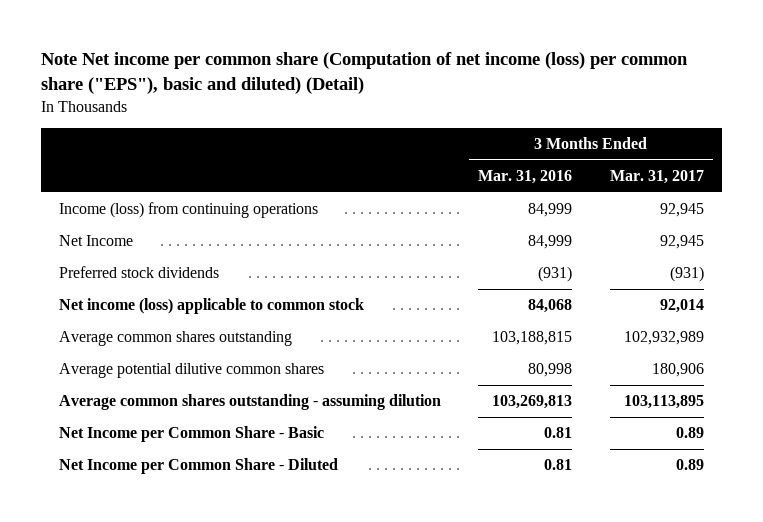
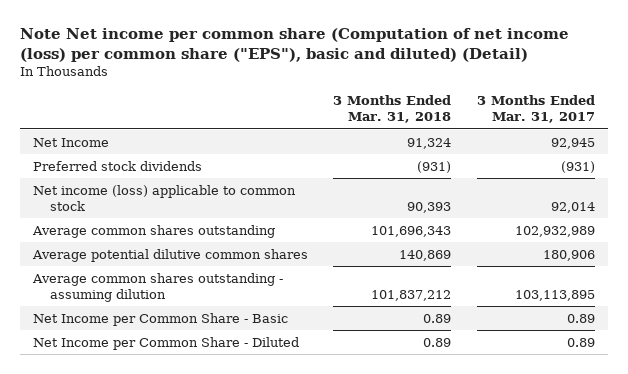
- | 3 Months Ended Mar. 31, 2016 | 3 Months Ended Mar. 31, 2017
+ | 3 Months Ended Mar. 31, 2018 | 3 Months Ended Mar. 31, 2017
- Income (loss) from continuing operations | 84,999 | 92,945

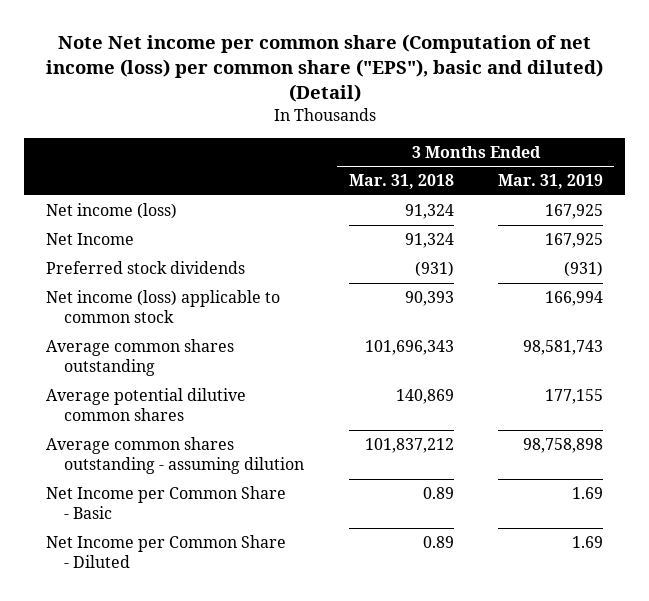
- | 3 Months Ended Mar. 31, 2018 | 3 Months Ended Mar. 31, 2017
+ | 3 Months Ended Mar. 31, 2018 | 3 Months Ended Mar. 31, 2019
+ Net income (loss) | 91,324 | 167,925

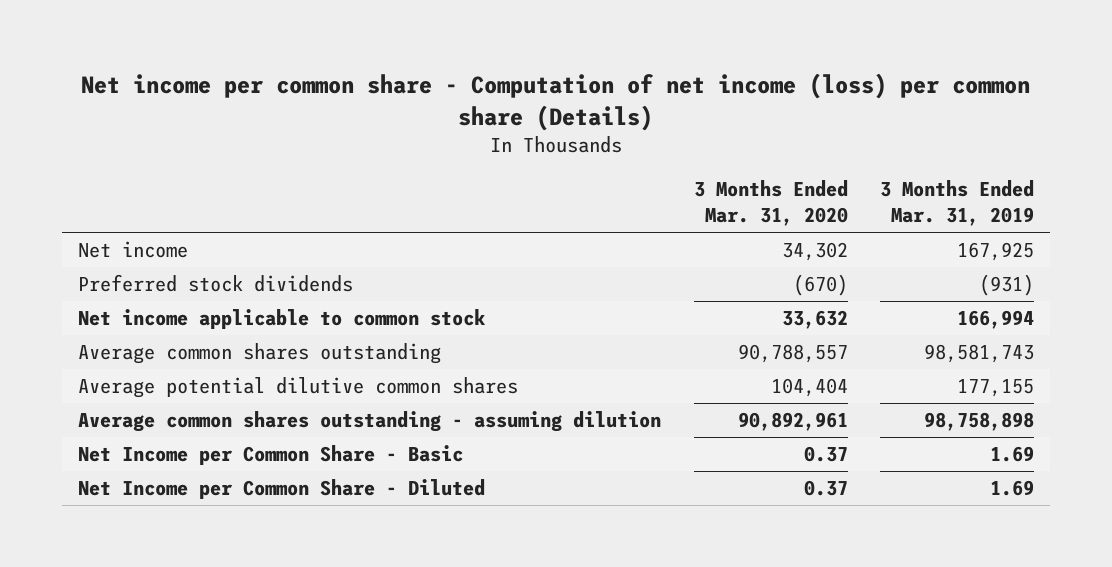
- Note Net income per common share (Computation of net income (loss) per common share ("EPS"), basic and diluted) (Detail)
+ Net income per common share - Computation of net income (loss) per common share (Details)
- | 3 Months Ended Mar. 31, 2018 | 3 Months Ended Mar. 31, 2019
+ | 3 Months Ended Mar. 31, 2020 | 3 Months Ended Mar. 31, 2019
- Net income (loss) | 91,324 | 167,925
- Net Income | 91,324 | 167,925
+ Net income | 34,302 | 167,925
- Net income (loss) applicable to common stock | 90,393 | 166,994
+ Net income applicable to common stock | 33,632 | 166,994

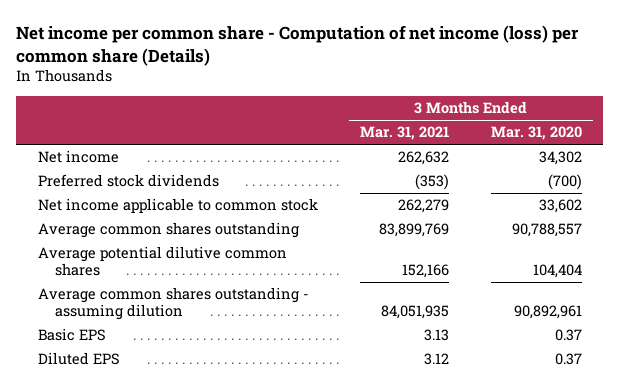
- | 3 Months Ended Mar. 31, 2020 | 3 Months Ended Mar. 31, 2019
+ | 3 Months Ended Mar. 31, 2021 | 3 Months Ended Mar. 31, 2020
- Preferred stock dividends | (670) | (931)
- Net income applicable to common stock | 33,632 | 166,994
+ Preferred stock dividends | (353) | (700)
+ Net income applicable to common stock | 262,279 | 33,602
- Net Income per Common Share - Basic | 0.37 | 1.69
- Net Income per Common Share - Diluted | 0.37 | 1.69
+ Basic EPS | 3.13 | 0.37
+ Diluted EPS | 3.12 | 0.37

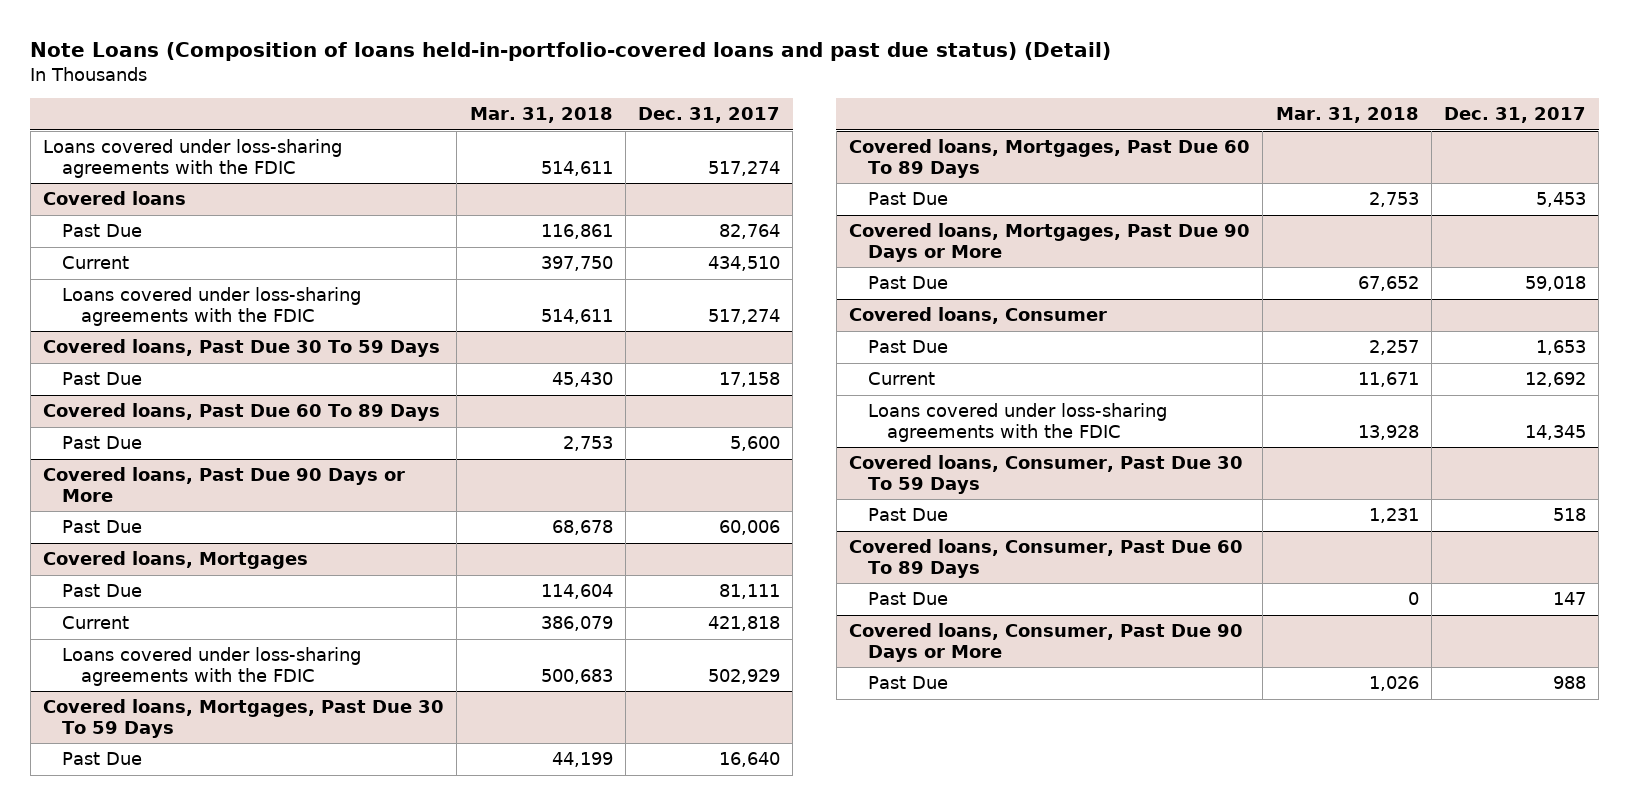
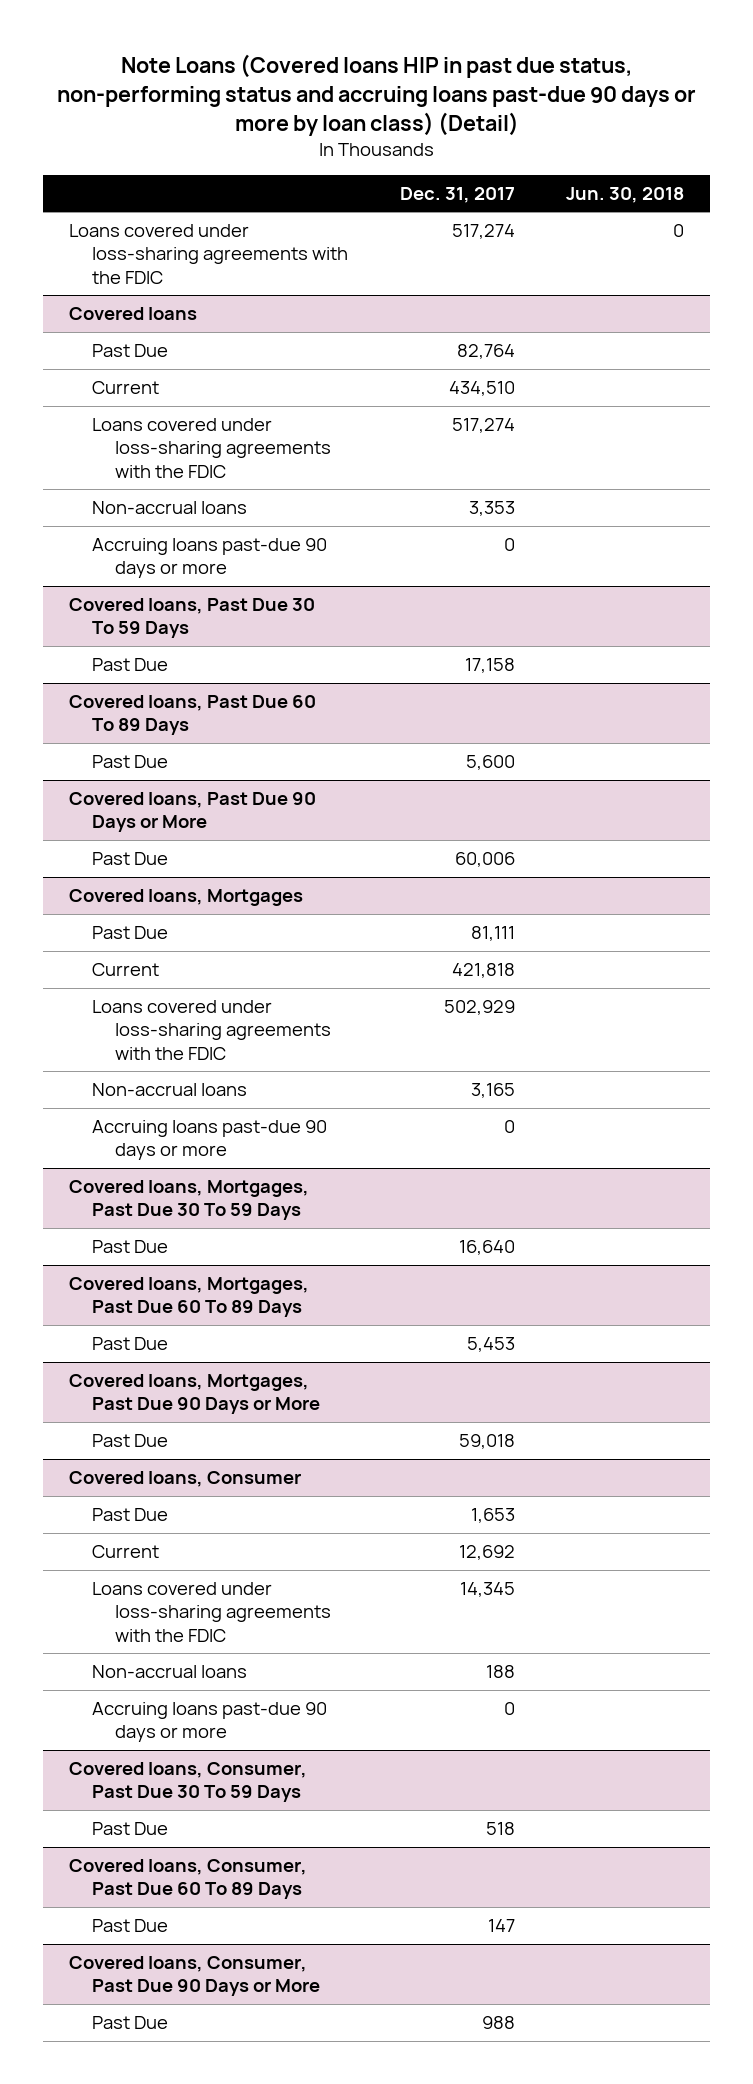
- Note Loans (Composition of loans held-in-portfolio-covered loans and past due status) (Detail)
+ Note Loans (Covered loans HIP in past due status, non-performing status and accruing loans past-due 90 days or more by loan class) (Detail)
- | Mar. 31, 2018 | Dec. 31, 2017
+ | Dec. 31, 2017 | Jun. 30, 2018
@ Covered loans
+ Non-accrual loans | 3,353 |
+ Accruing loans past-due 90 days or more | 0 |
@ Covered loans, Mortgages
+ Non-accrual loans | 3,165 |
+ Accruing loans past-due 90 days or more | 0 |
@ Covered loans, Consumer
+ Non-accrual loans | 188 |
+ Accruing loans past-due 90 days or more | 0 |

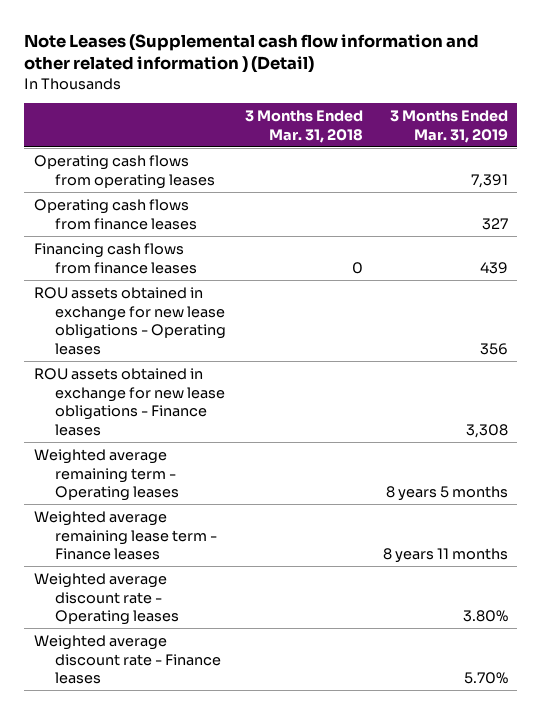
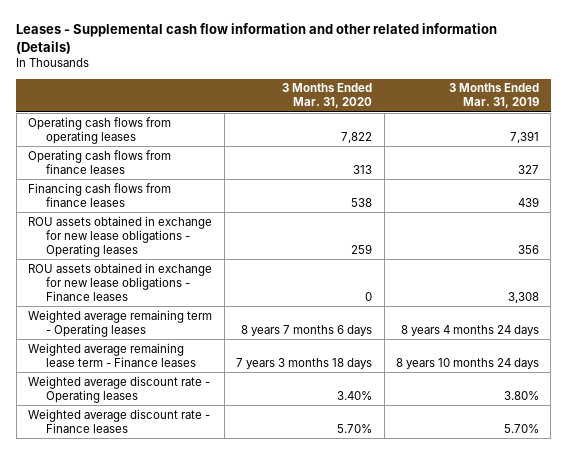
- Note Leases (Supplemental cash flow information and other related information ) (Detail)
+ Leases - Supplemental cash flow information and other related information (Details)
- | 3 Months Ended Mar. 31, 2018 | 3 Months Ended Mar. 31, 2019
+ | 3 Months Ended Mar. 31, 2020 | 3 Months Ended Mar. 31, 2019
- Weighted average remaining term - Operating leases | | 8 years 5 months
- Weighted average remaining lease term - Finance leases | | 8 years 11 months
+ Weighted average remaining term - Operating leases | 8 years 7 months 6 days | 8 years 4 months 24 days
+ Weighted average remaining lease term - Finance leases | 7 years 3 months 18 days | 8 years 10 months 24 days

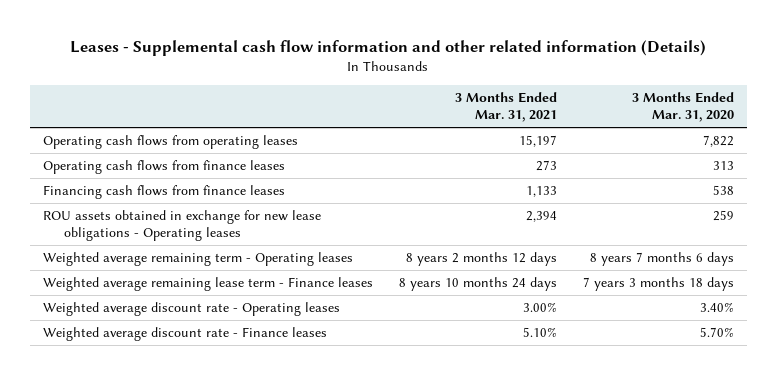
- | 3 Months Ended Mar. 31, 2020 | 3 Months Ended Mar. 31, 2019
+ | 3 Months Ended Mar. 31, 2021 | 3 Months Ended Mar. 31, 2020
- ROU assets obtained in exchange for new lease obligations - Finance leases | 0 | 3,308

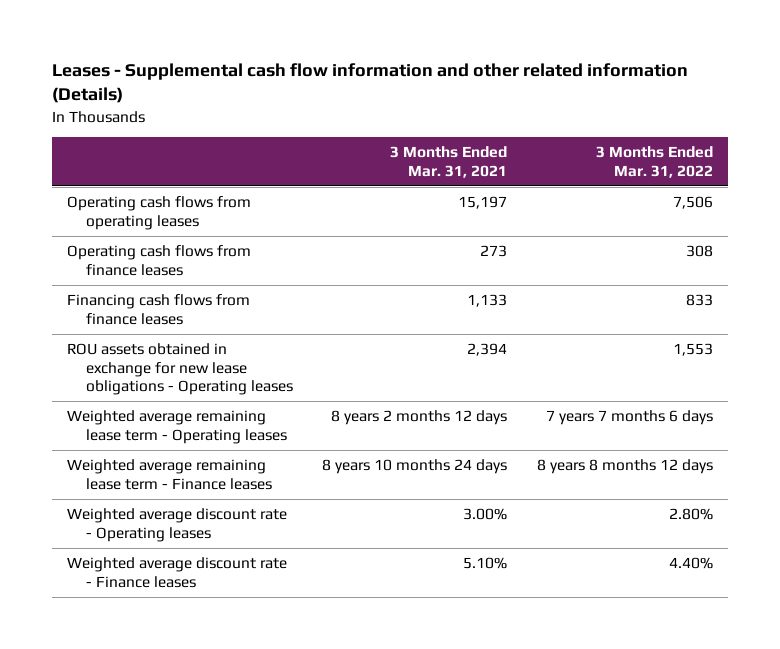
- | 3 Months Ended Mar. 31, 2021 | 3 Months Ended Mar. 31, 2020
+ | 3 Months Ended Mar. 31, 2021 | 3 Months Ended Mar. 31, 2022
- Weighted average remaining term - Operating leases | 8 years 2 months 12 days | 8 years 7 months 6 days
+ Weighted average remaining lease term - Operating leases | 8 years 2 months 12 days | 7 years 7 months 6 days

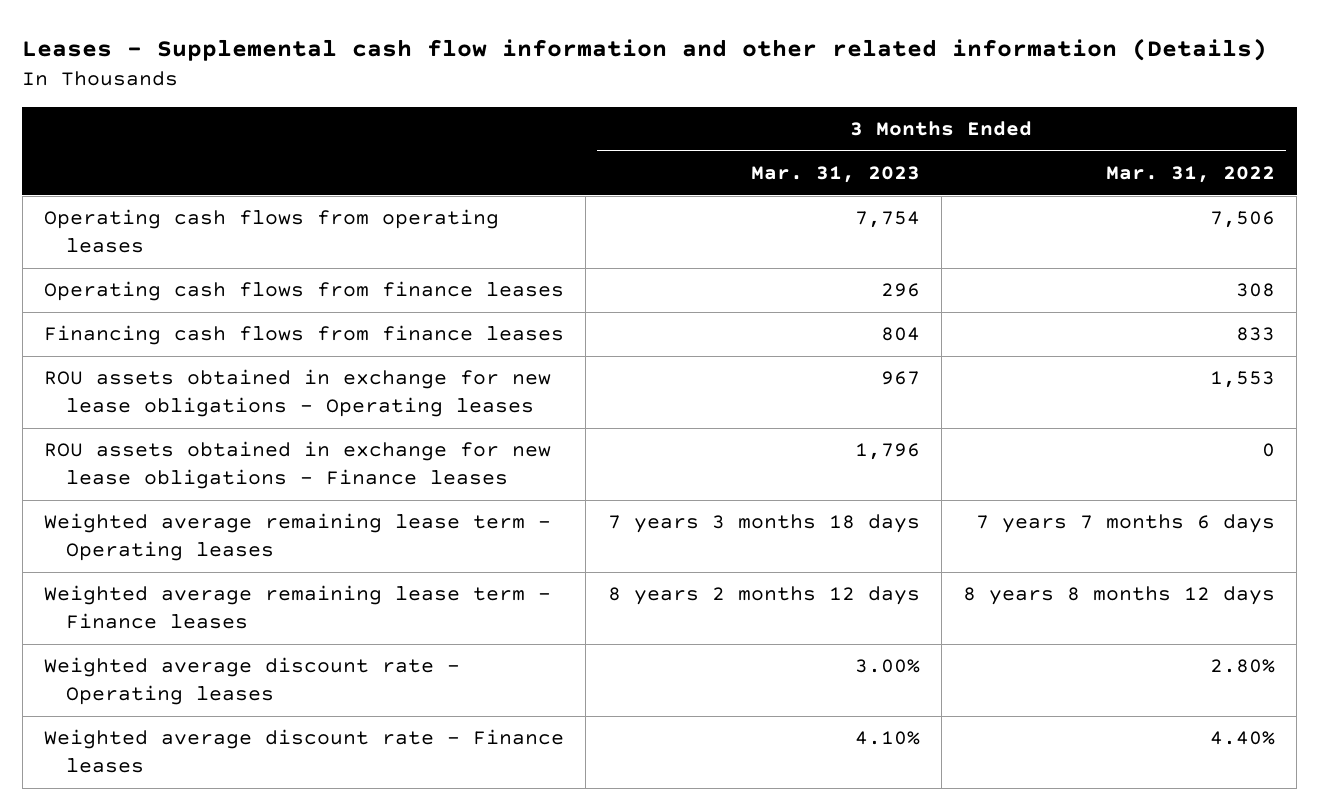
- | 3 Months Ended Mar. 31, 2021 | 3 Months Ended Mar. 31, 2022
+ | 3 Months Ended Mar. 31, 2023 | 3 Months Ended Mar. 31, 2022
+ ROU assets obtained in exchange for new lease obligations - Finance leases | 1,796 | 0

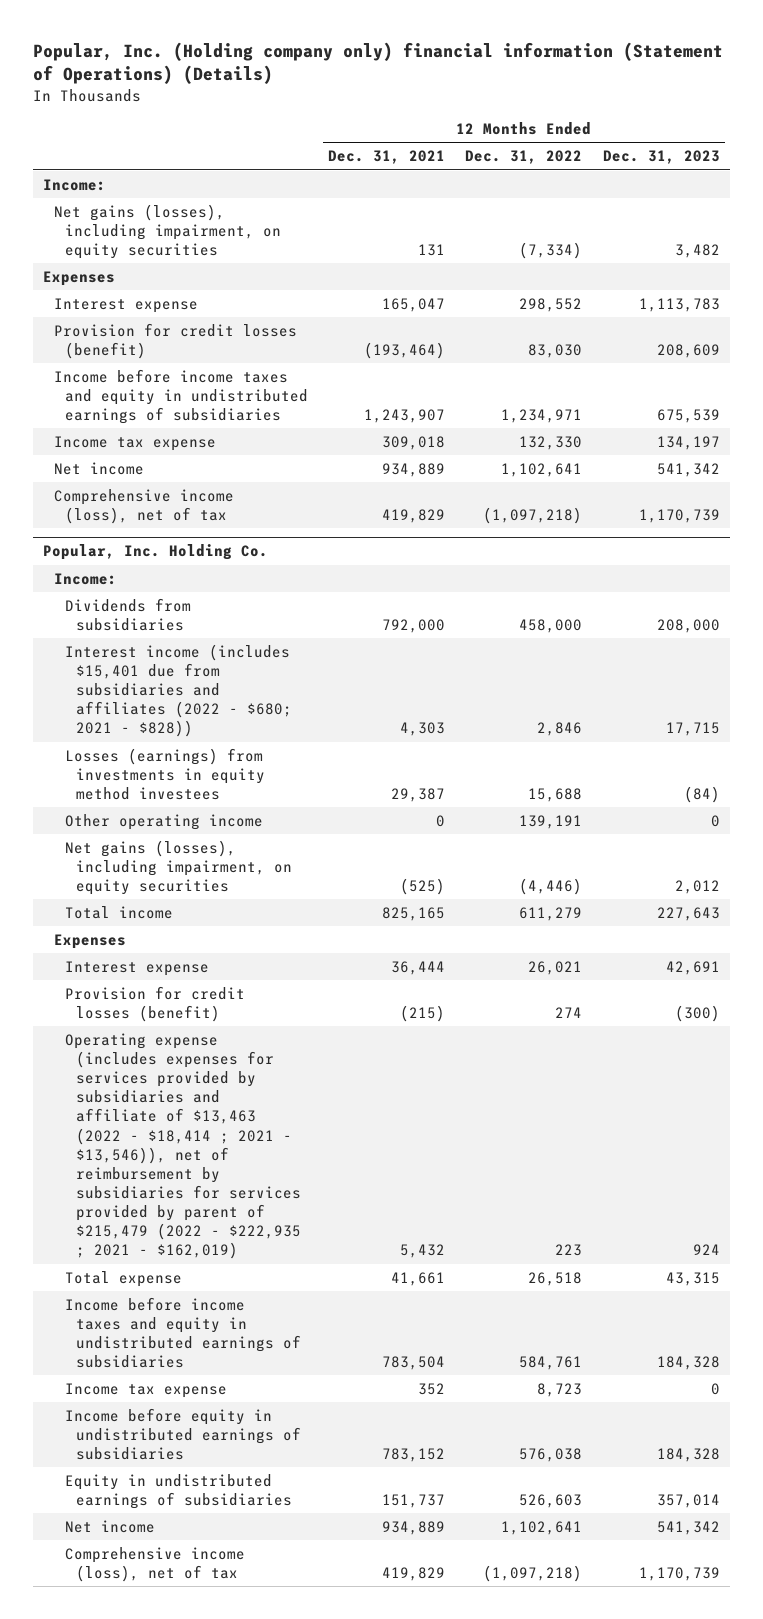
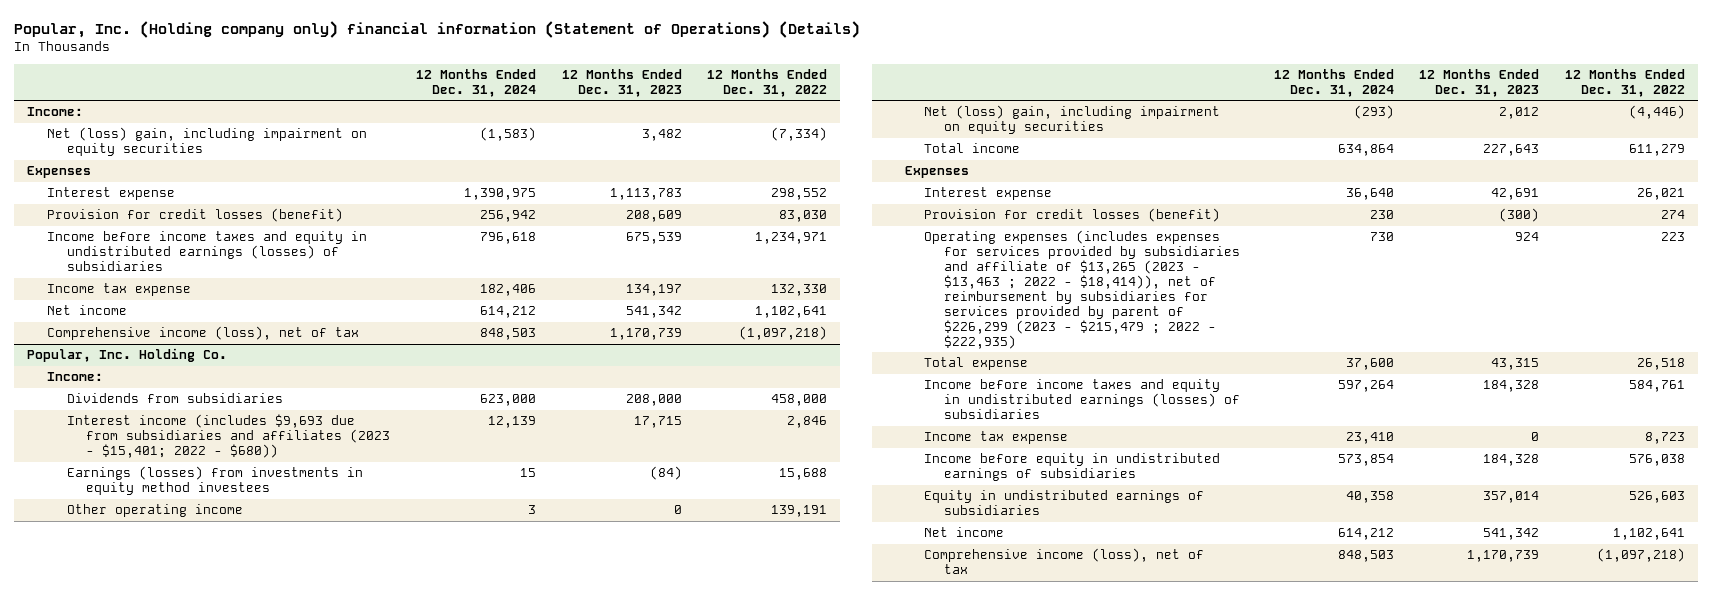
- | 12 Months Ended Dec. 31, 2021 | 12 Months Ended Dec. 31, 2022 | 12 Months Ended Dec. 31, 2023
+ | 12 Months Ended Dec. 31, 2024 | 12 Months Ended Dec. 31, 2023 | 12 Months Ended Dec. 31, 2022
- Net gains (losses), including impairment, on equity securities | 131 | (7,334) | 3,482
+ Net (loss) gain, including impairment on equity securities | (1,583) | 3,482 | (7,334)
- Income before income taxes and equity in undistributed earnings of subsidiaries | 1,243,907 | 1,234,971 | 675,539
+ Income before income taxes and equity in undistributed earnings (losses) of subsidiaries | 796,618 | 675,539 | 1,234,971
@ Popular, Inc. Holding Co.
- Interest income (includes $15,401 due from subsidiaries and affiliates (2022 - $680; 2021 - $828)) | 4,303 | 2,846 | 17,715
- Losses (earnings) from investments in equity method investees | 29,387 | 15,688 | (84)
+ Interest income (includes $9,693 due from subsidiaries and affiliates (2023 - $15,401; 2022 - $680)) | 12,139 | 17,715 | 2,846
+ Earnings (losses) from investments in equity method investees | 15 | (84) | 15,688
- Net gains (losses), including impairment, on equity securities | (525) | (4,446) | 2,012
+ Net (loss) gain, including impairment on equity securities | (293) | 2,012 | (4,446)
- Operating expense (includes expenses for services provided by subsidiaries and affiliate of $13,463 (2022 - $18,414 ; 2021 - $13,546)), net of reimbursement by subsidiaries for services provided by parent of $215,479 (2022 - $222,935 ; 2021 - $162,019) | 5,432 | 223 | 924
+ Operating expenses (includes expenses for services provided by subsidiaries and affiliate of $13,265 (2023 - $13,463 ; 2022 - $18,414)), net of reimbursement by subsidiaries for services provided by parent of $226,299 (2023 - $215,479 ; 2022 - $222,935) | 730 | 924 | 223
- Income before income taxes and equity in undistributed earnings of subsidiaries | 783,504 | 584,761 | 184,328
+ Income before income taxes and equity in undistributed earnings (losses) of subsidiaries | 597,264 | 184,328 | 584,761

